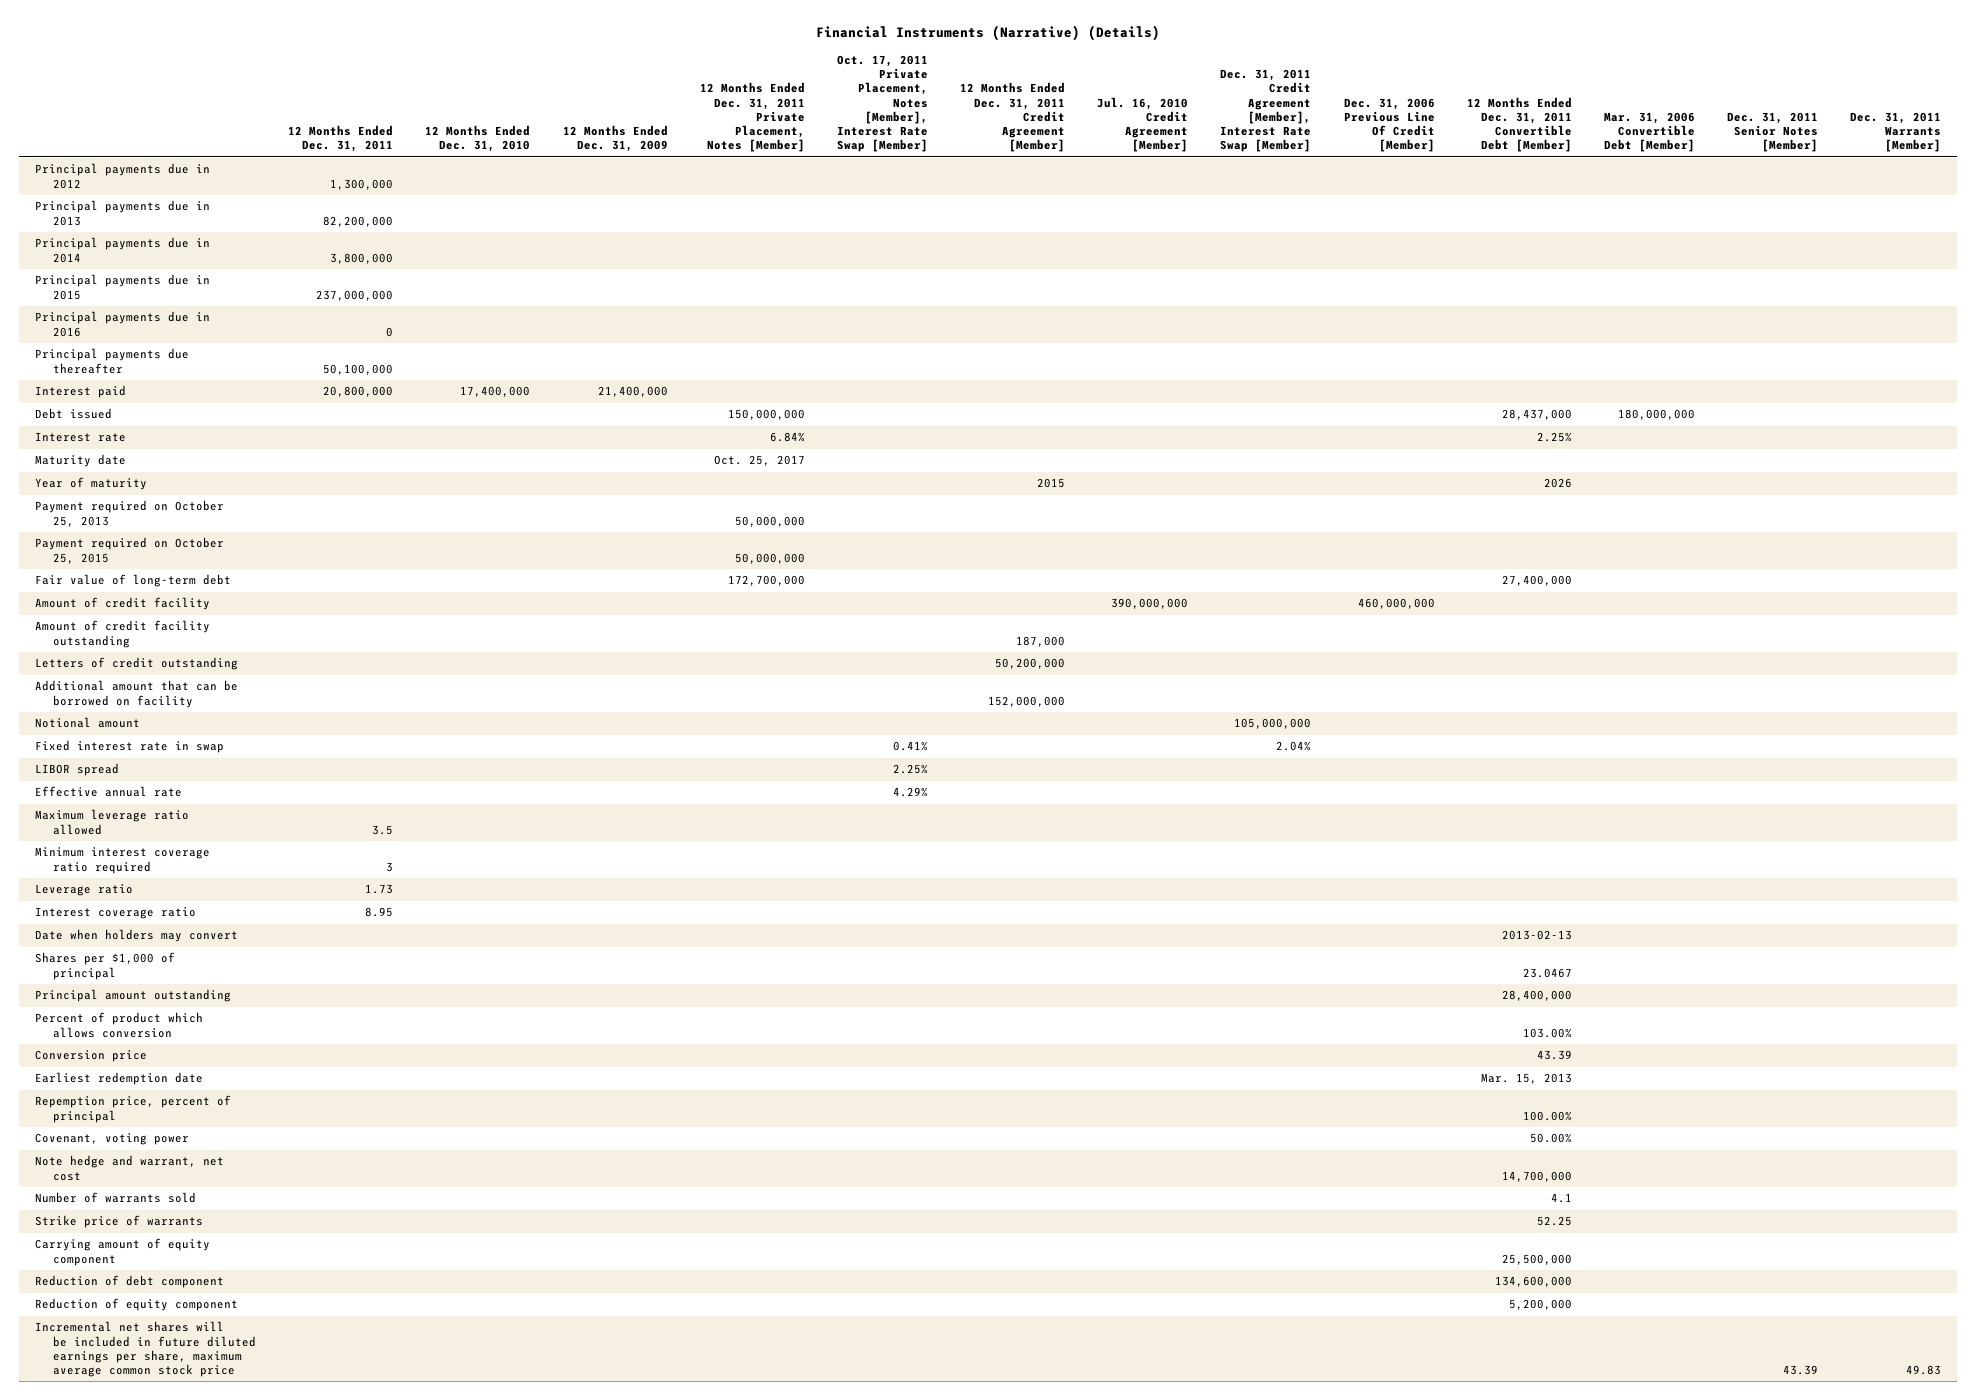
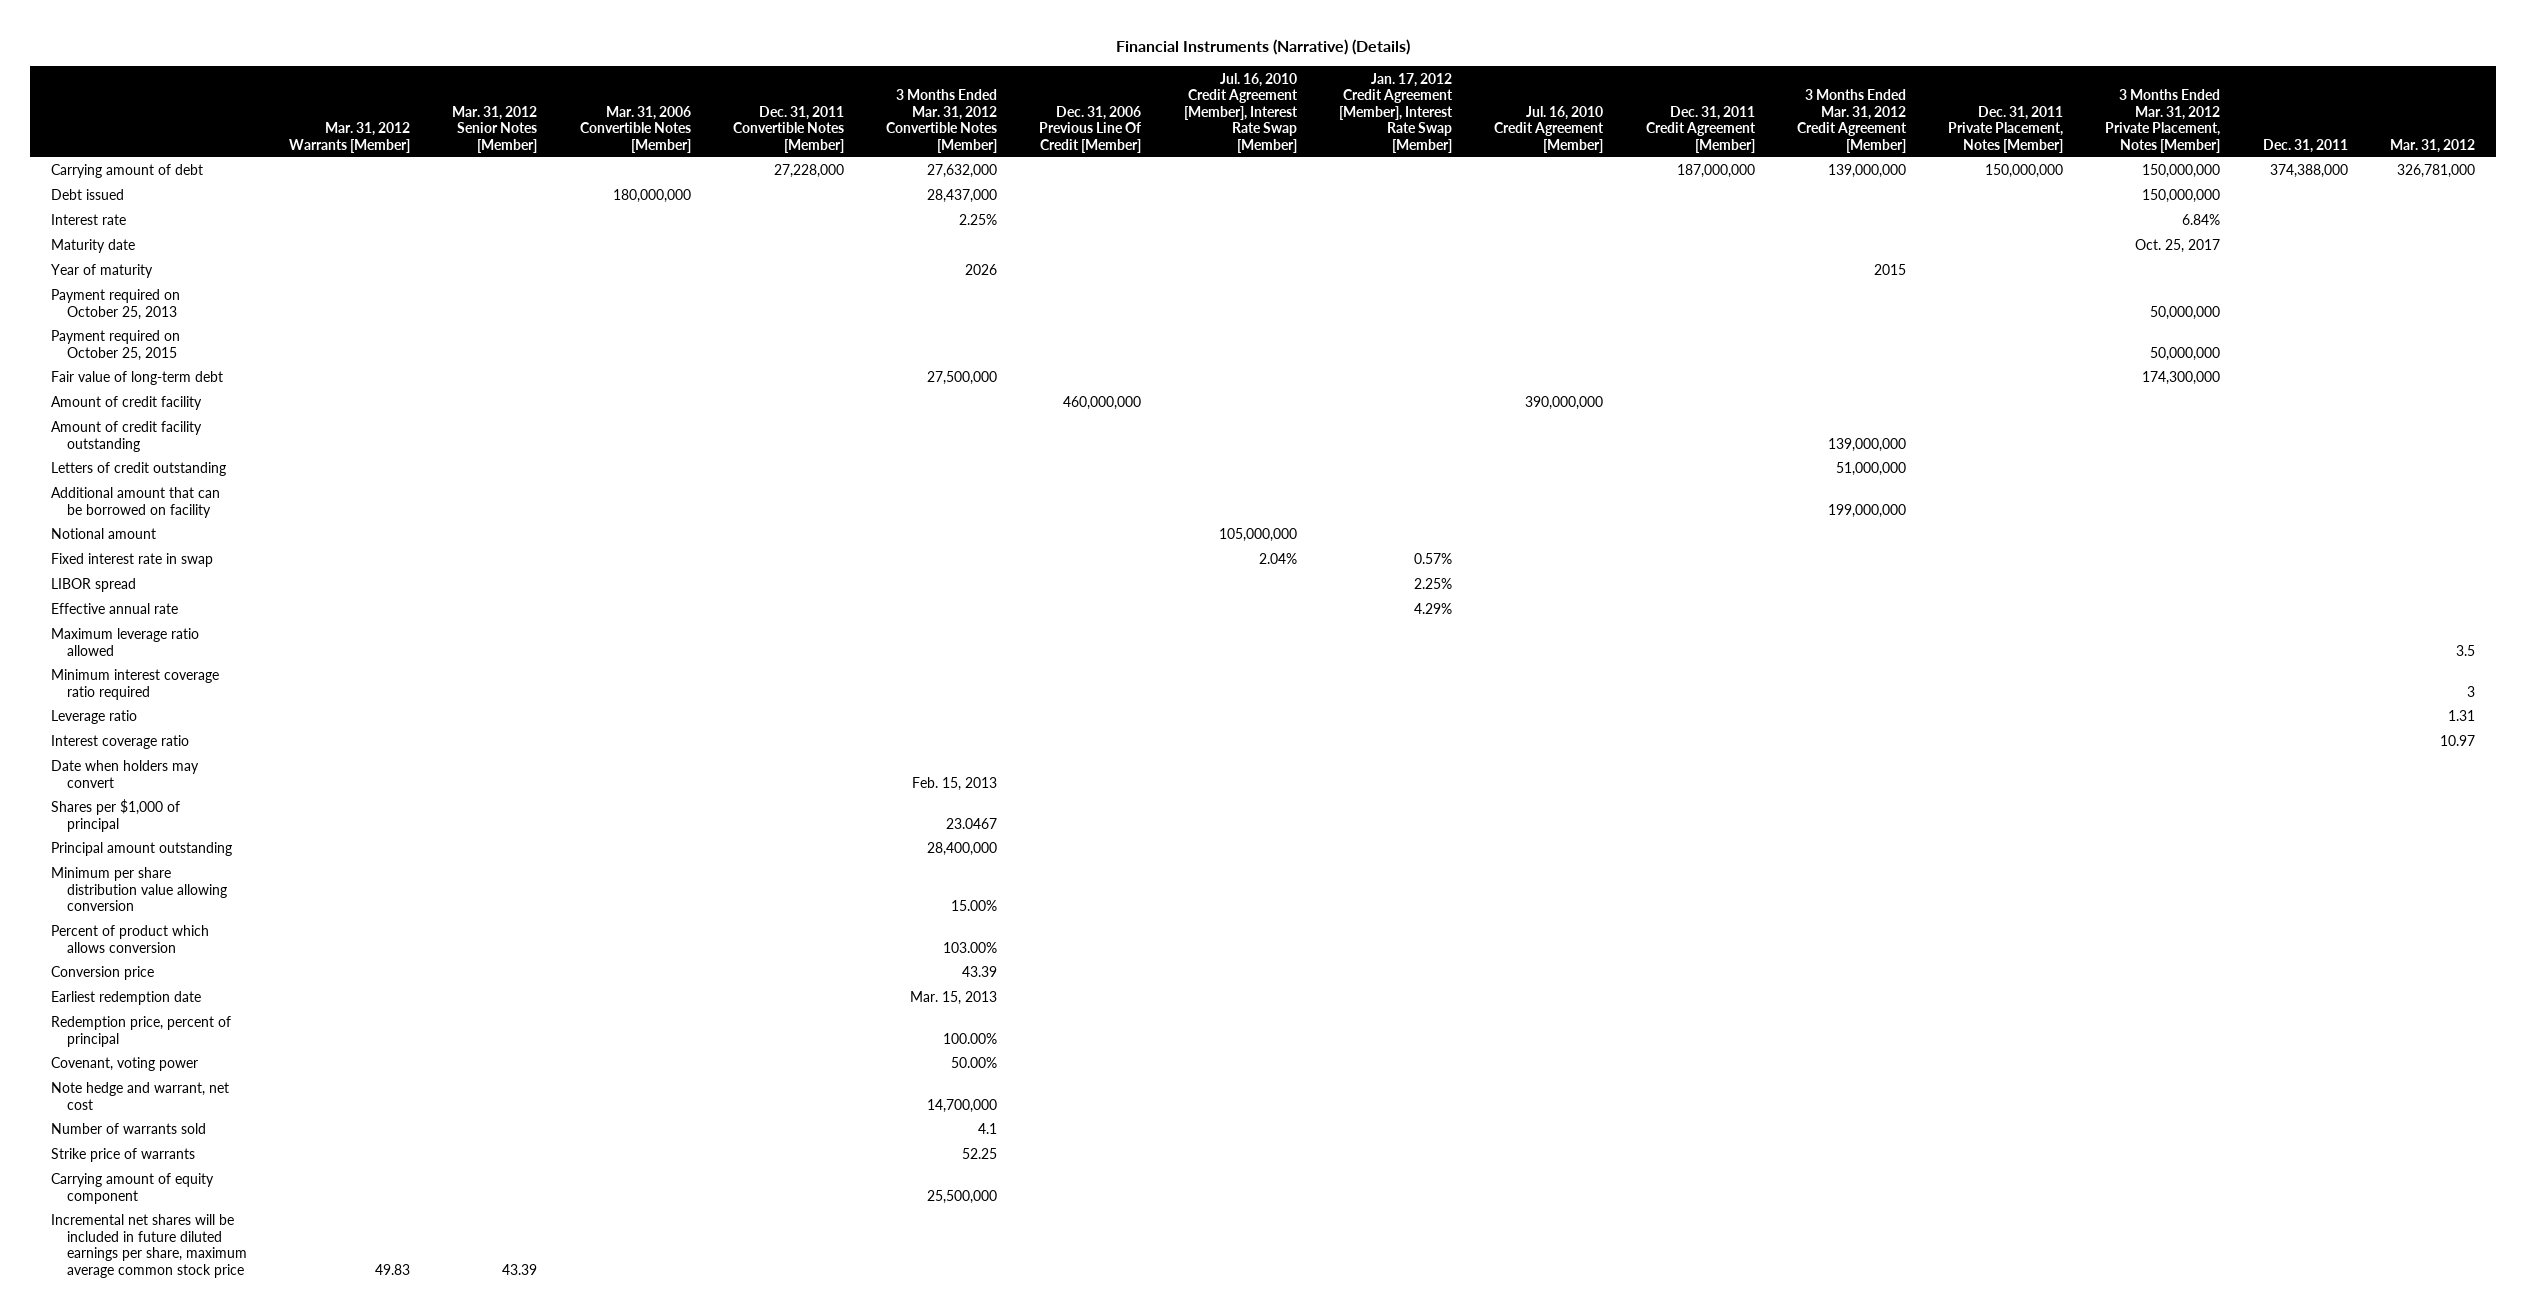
- | 12 Months Ended Dec. 31, 2011 | 12 Months Ended Dec. 31, 2010 | 12 Months Ended Dec. 31, 2009 | 12 Months Ended Dec. 31, 2011 Private Placement, Notes [Member] | Oct. 17, 2011 Private Placement, Notes [Member], Interest Rate Swap [Member] | 12 Months Ended Dec. 31, 2011 Credit Agreement [Member] | Jul. 16, 2010 Credit Agreement [Member] | Dec. 31, 2011 Credit Agreement [Member], Interest Rate Swap [Member] | Dec. 31, 2006 Previous Line Of Credit [Member] | 12 Months Ended Dec. 31, 2011 Convertible Debt [Member] | Mar. 31, 2006 Convertible Debt [Member] | Dec. 31, 2011 Senior Notes [Member] | Dec. 31, 2011 Warrants [Member]
+ | Mar. 31, 2012 Warrants [Member] | Mar. 31, 2012 Senior Notes [Member] | Mar. 31, 2006 Convertible Notes [Member] | Dec. 31, 2011 Convertible Notes [Member] | 3 Months Ended Mar. 31, 2012 Convertible Notes [Member] | Dec. 31, 2006 Previous Line Of Credit [Member] | Jul. 16, 2010 Credit Agreement [Member], Interest Rate Swap [Member] | Jan. 17, 2012 Credit Agreement [Member], Interest Rate Swap [Member] | Jul. 16, 2010 Credit Agreement [Member] | Dec. 31, 2011 Credit Agreement [Member] | 3 Months Ended Mar. 31, 2012 Credit Agreement [Member] | Dec. 31, 2011 Private Placement, Notes [Member] | 3 Months Ended Mar. 31, 2012 Private Placement, Notes [Member] | Dec. 31, 2011 | Mar. 31, 2012
- Principal payments due in 2012 | 1,300,000 | | | | | | | | | | | |
- Principal payments due in 2013 | 82,200,000 | | | | | | | | | | | |
- Principal payments due in 2014 | 3,800,000 | | | | | | | | | | | |
- Principal payments due in 2015 | 237,000,000 | | | | | | | | | | | |
- Principal payments due in 2016 | 0 | | | | | | | | | | | |
- Principal payments due thereafter | 50,100,000 | | | | | | | | | | | |
- Interest paid | 20,800,000 | 17,400,000 | 21,400,000 | | | | | | | | | |
+ Carrying amount of debt | | | | 27,228,000 | 27,632,000 | | | | | 187,000,000 | 139,000,000 | 150,000,000 | 150,000,000 | 374,388,000 | 326,781,000
+ Minimum per share distribution value allowing conversion | | | | | 15.00% | | | | | | | | | |
- Repemption price, percent of principal | | | | | | | | | | 100.00% | | |
+ Redemption price, percent of principal | | | | | 100.00% | | | | | | | | | |
- Reduction of debt component | | | | | | | | | | 134,600,000 | | |
- Reduction of equity component | | | | | | | | | | 5,200,000 | | |

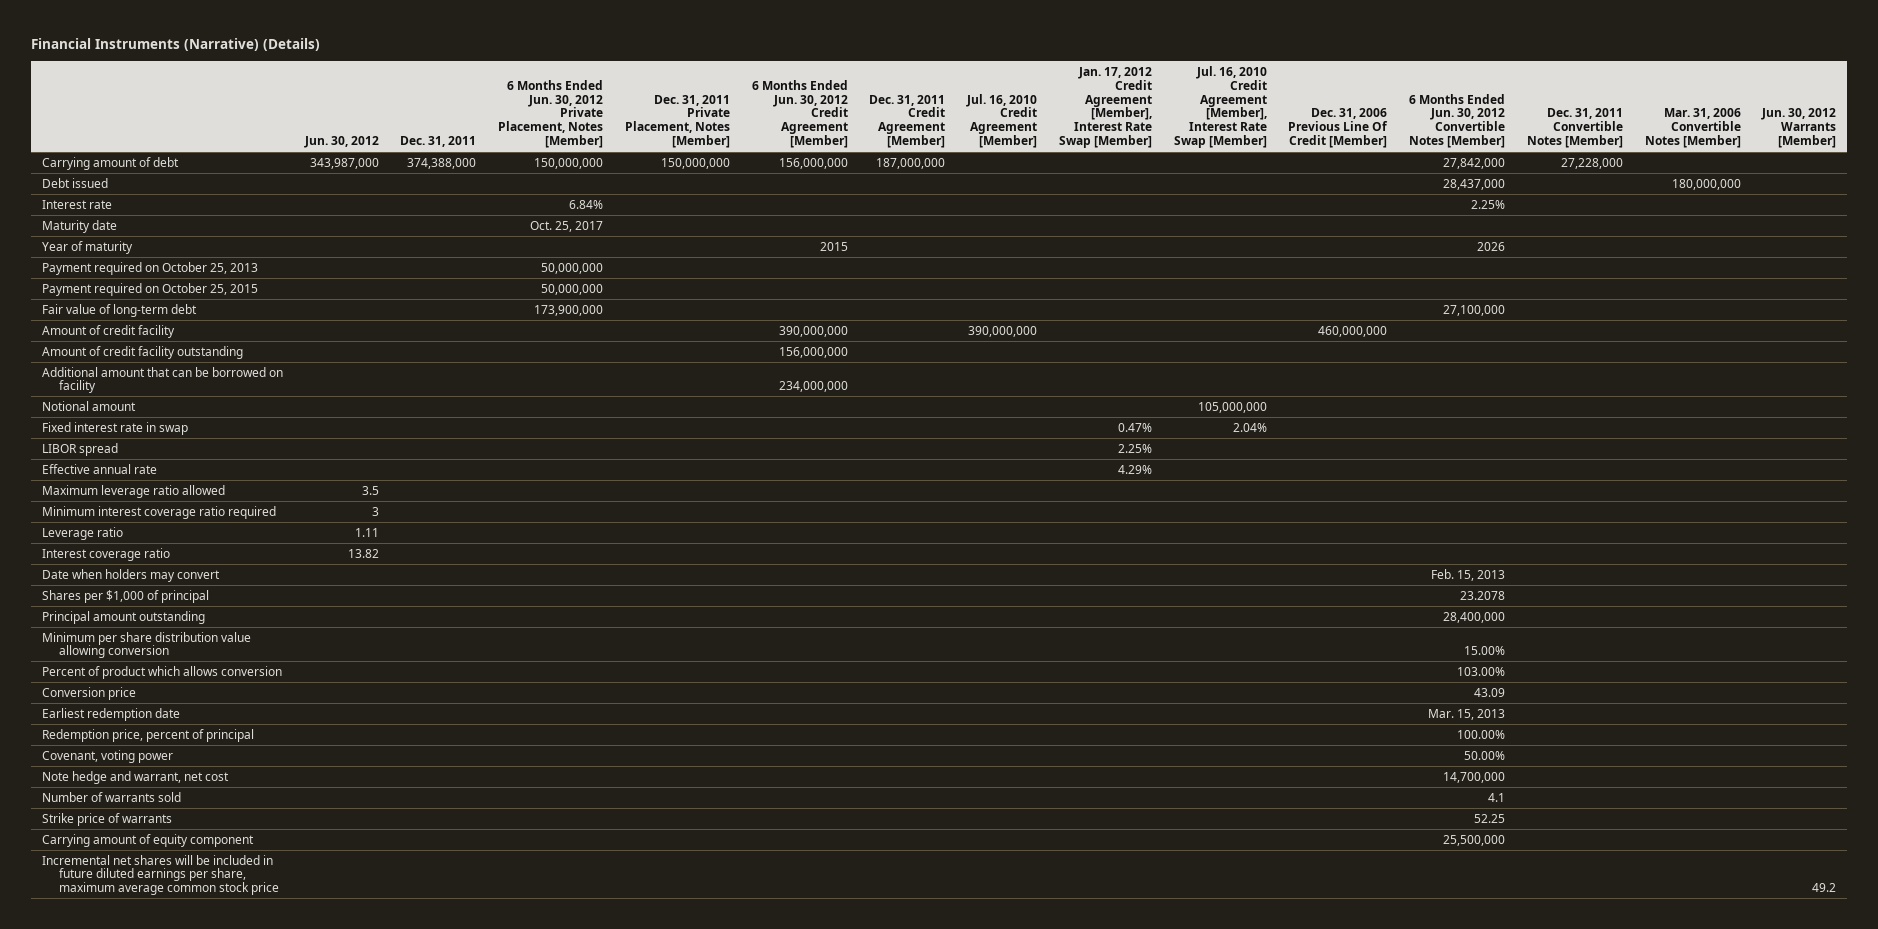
- | Mar. 31, 2012 Warrants [Member] | Mar. 31, 2012 Senior Notes [Member] | Mar. 31, 2006 Convertible Notes [Member] | Dec. 31, 2011 Convertible Notes [Member] | 3 Months Ended Mar. 31, 2012 Convertible Notes [Member] | Dec. 31, 2006 Previous Line Of Credit [Member] | Jul. 16, 2010 Credit Agreement [Member], Interest Rate Swap [Member] | Jan. 17, 2012 Credit Agreement [Member], Interest Rate Swap [Member] | Jul. 16, 2010 Credit Agreement [Member] | Dec. 31, 2011 Credit Agreement [Member] | 3 Months Ended Mar. 31, 2012 Credit Agreement [Member] | Dec. 31, 2011 Private Placement, Notes [Member] | 3 Months Ended Mar. 31, 2012 Private Placement, Notes [Member] | Dec. 31, 2011 | Mar. 31, 2012
+ | Jun. 30, 2012 | Dec. 31, 2011 | 6 Months Ended Jun. 30, 2012 Private Placement, Notes [Member] | Dec. 31, 2011 Private Placement, Notes [Member] | 6 Months Ended Jun. 30, 2012 Credit Agreement [Member] | Dec. 31, 2011 Credit Agreement [Member] | Jul. 16, 2010 Credit Agreement [Member] | Jan. 17, 2012 Credit Agreement [Member], Interest Rate Swap [Member] | Jul. 16, 2010 Credit Agreement [Member], Interest Rate Swap [Member] | Dec. 31, 2006 Previous Line Of Credit [Member] | 6 Months Ended Jun. 30, 2012 Convertible Notes [Member] | Dec. 31, 2011 Convertible Notes [Member] | Mar. 31, 2006 Convertible Notes [Member] | Jun. 30, 2012 Warrants [Member]
- Letters of credit outstanding | | | | | | | | | | | 51,000,000 | | | |
- Fixed interest rate in swap | | | | | | | 2.04% | 0.57% | | | | | | |
+ Fixed interest rate in swap | | | | | | | | 0.47% | 2.04% | | | | |

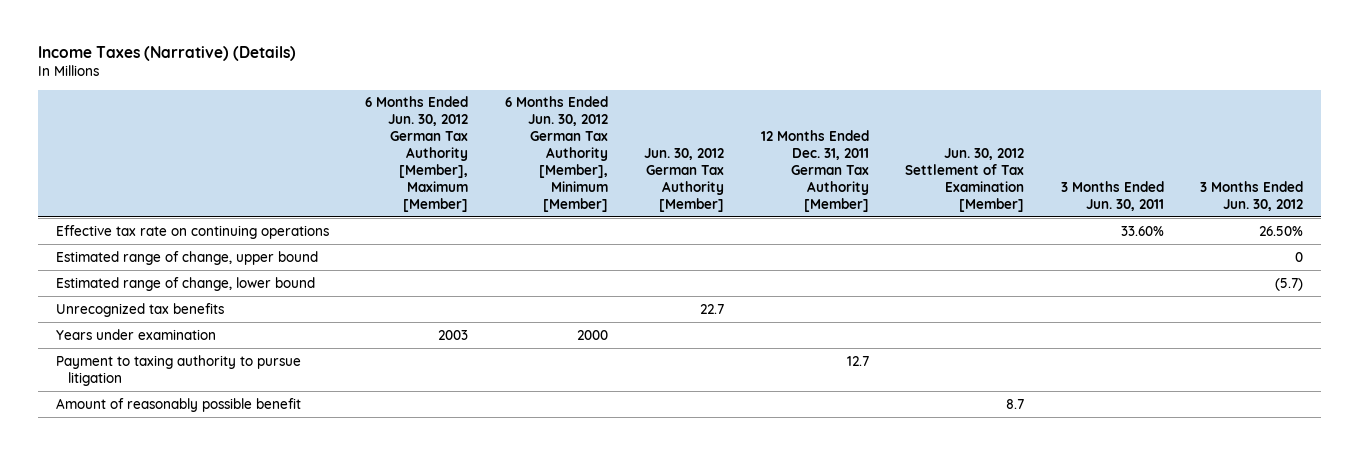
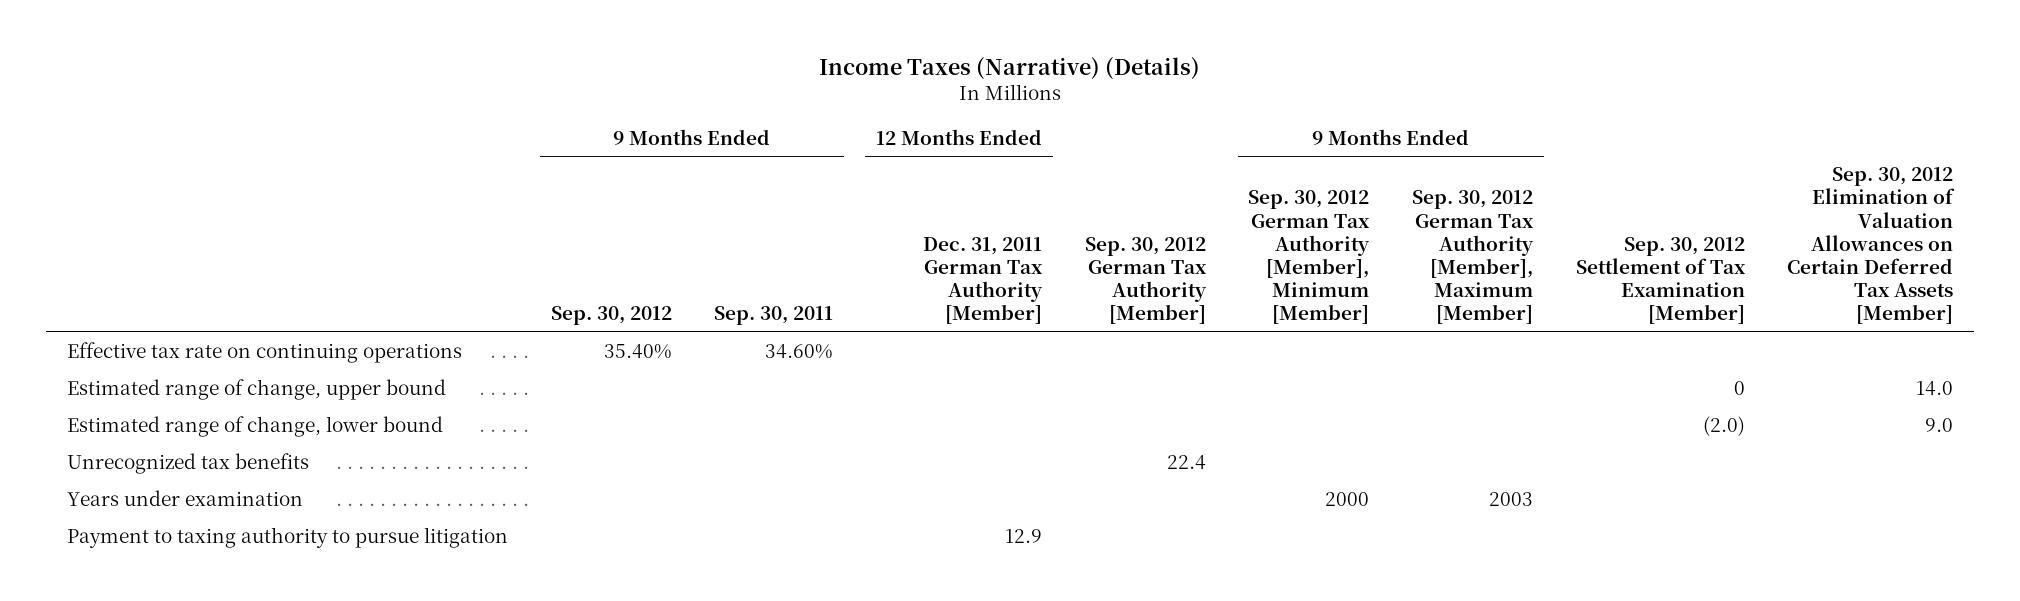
- | 6 Months Ended Jun. 30, 2012 German Tax Authority [Member], Maximum [Member] | 6 Months Ended Jun. 30, 2012 German Tax Authority [Member], Minimum [Member] | Jun. 30, 2012 German Tax Authority [Member] | 12 Months Ended Dec. 31, 2011 German Tax Authority [Member] | Jun. 30, 2012 Settlement of Tax Examination [Member] | 3 Months Ended Jun. 30, 2011 | 3 Months Ended Jun. 30, 2012
+ | 9 Months Ended Sep. 30, 2012 | 9 Months Ended Sep. 30, 2011 | 12 Months Ended Dec. 31, 2011 German Tax Authority [Member] | Sep. 30, 2012 German Tax Authority [Member] | 9 Months Ended Sep. 30, 2012 German Tax Authority [Member], Minimum [Member] | 9 Months Ended Sep. 30, 2012 German Tax Authority [Member], Maximum [Member] | Sep. 30, 2012 Settlement of Tax Examination [Member] | Sep. 30, 2012 Elimination of Valuation Allowances on Certain Deferred Tax Assets [Member]
- Payment to taxing authority to pursue litigation | | | | 12.7 | | |
- Amount of reasonably possible benefit | | | | | 8.7 | |
+ Payment to taxing authority to pursue litigation | | | 12.9 | | | | |

